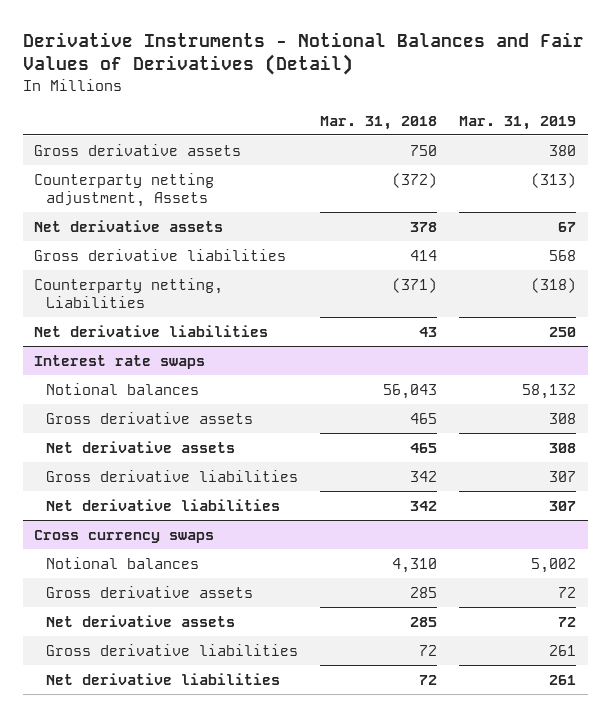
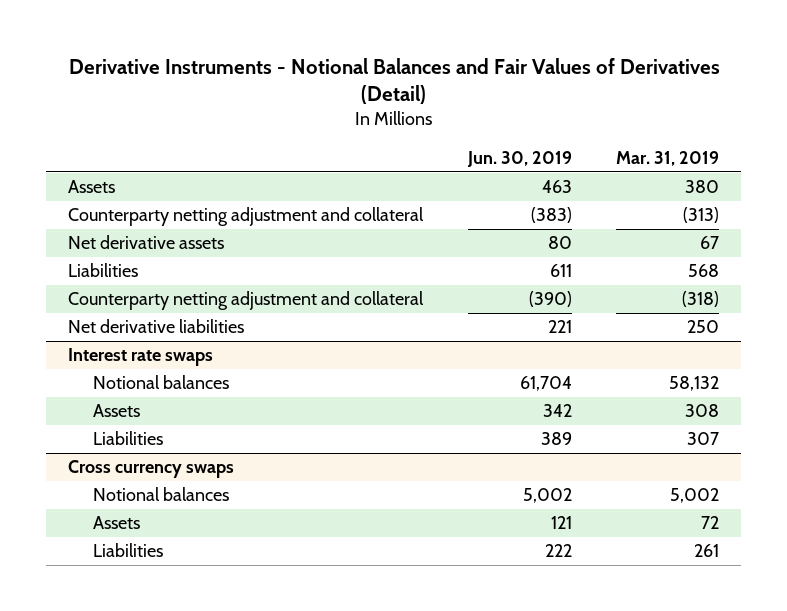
- | Mar. 31, 2018 | Mar. 31, 2019
+ | Jun. 30, 2019 | Mar. 31, 2019
- Gross derivative assets | 750 | 380
- Counterparty netting adjustment, Assets | (372) | (313)
+ Assets | 463 | 380
+ Counterparty netting adjustment and collateral | (383) | (313)
- Gross derivative liabilities | 414 | 568
- Counterparty netting, Liabilities | (371) | (318)
+ Liabilities | 611 | 568
+ Counterparty netting adjustment and collateral | (390) | (318)
@ Interest rate swaps
- Gross derivative assets | 465 | 308
- Net derivative assets | 465 | 308
- Gross derivative liabilities | 342 | 307
- Net derivative liabilities | 342 | 307
+ Assets | 342 | 308
+ Liabilities | 389 | 307
@ Cross currency swaps
- Gross derivative assets | 285 | 72
- Net derivative assets | 285 | 72
- Gross derivative liabilities | 72 | 261
- Net derivative liabilities | 72 | 261
+ Assets | 121 | 72
+ Liabilities | 222 | 261

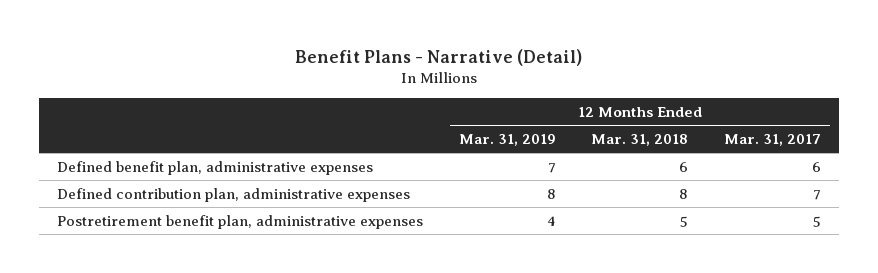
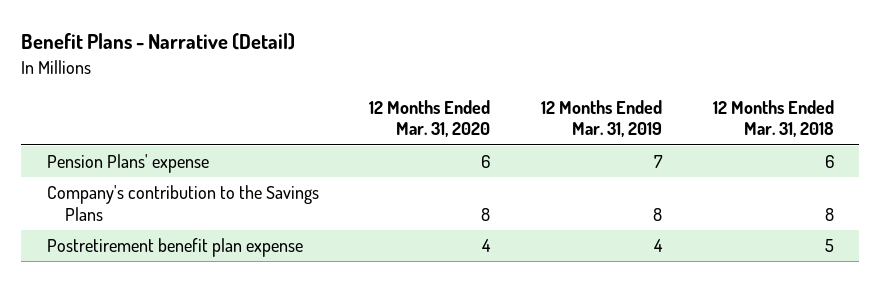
- | 12 Months Ended Mar. 31, 2019 | 12 Months Ended Mar. 31, 2018 | 12 Months Ended Mar. 31, 2017
+ | 12 Months Ended Mar. 31, 2020 | 12 Months Ended Mar. 31, 2019 | 12 Months Ended Mar. 31, 2018
- Defined benefit plan, administrative expenses | 7 | 6 | 6
- Defined contribution plan, administrative expenses | 8 | 8 | 7
- Postretirement benefit plan, administrative expenses | 4 | 5 | 5
+ Pension Plans' expense | 6 | 7 | 6
+ Company's contribution to the Savings Plans | 8 | 8 | 8
+ Postretirement benefit plan expense | 4 | 4 | 5

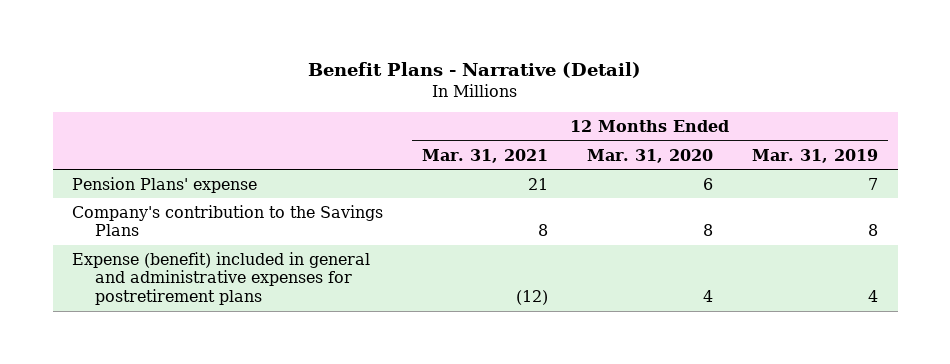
- | 12 Months Ended Mar. 31, 2020 | 12 Months Ended Mar. 31, 2019 | 12 Months Ended Mar. 31, 2018
+ | 12 Months Ended Mar. 31, 2021 | 12 Months Ended Mar. 31, 2020 | 12 Months Ended Mar. 31, 2019
- Postretirement benefit plan expense | 4 | 4 | 5
+ Expense (benefit) included in general and administrative expenses for postretirement plans | (12) | 4 | 4

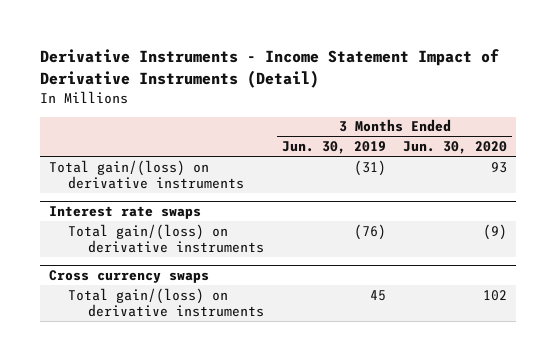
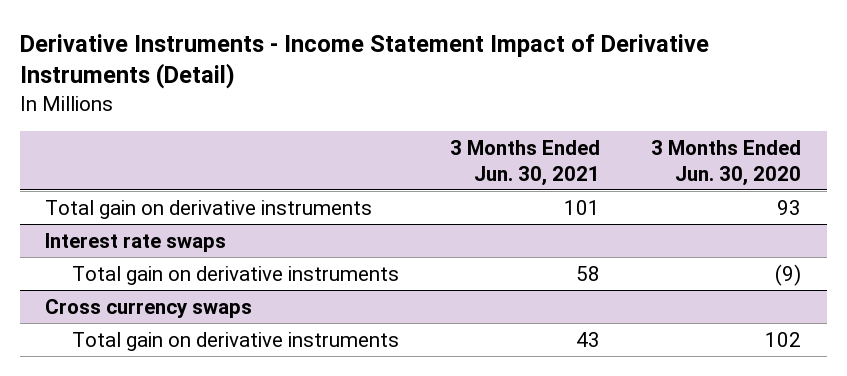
- | 3 Months Ended Jun. 30, 2019 | 3 Months Ended Jun. 30, 2020
+ | 3 Months Ended Jun. 30, 2021 | 3 Months Ended Jun. 30, 2020
- Total gain/(loss) on derivative instruments | (31) | 93
+ Total gain on derivative instruments | 101 | 93
@ Interest rate swaps
- Total gain/(loss) on derivative instruments | (76) | (9)
+ Total gain on derivative instruments | 58 | (9)
@ Cross currency swaps
- Total gain/(loss) on derivative instruments | 45 | 102
+ Total gain on derivative instruments | 43 | 102

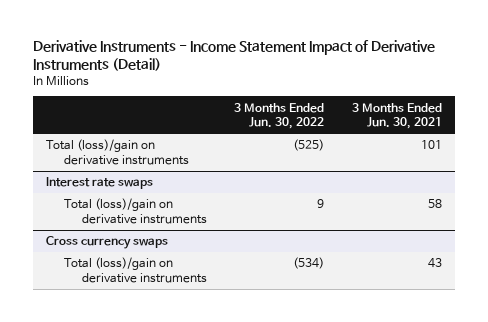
- | 3 Months Ended Jun. 30, 2021 | 3 Months Ended Jun. 30, 2020
+ | 3 Months Ended Jun. 30, 2022 | 3 Months Ended Jun. 30, 2021
- Total gain on derivative instruments | 101 | 93
+ Total (loss)/gain on derivative instruments | (525) | 101
@ Interest rate swaps
- Total gain on derivative instruments | 58 | (9)
+ Total (loss)/gain on derivative instruments | 9 | 58
@ Cross currency swaps
- Total gain on derivative instruments | 43 | 102
+ Total (loss)/gain on derivative instruments | (534) | 43

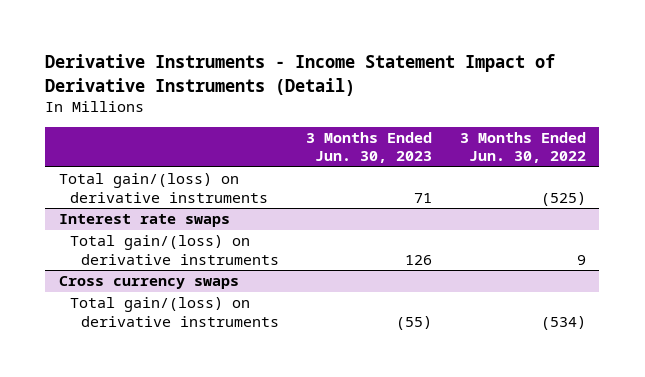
- | 3 Months Ended Jun. 30, 2022 | 3 Months Ended Jun. 30, 2021
+ | 3 Months Ended Jun. 30, 2023 | 3 Months Ended Jun. 30, 2022
- Total (loss)/gain on derivative instruments | (525) | 101
+ Total gain/(loss) on derivative instruments | 71 | (525)
@ Interest rate swaps
- Total (loss)/gain on derivative instruments | 9 | 58
+ Total gain/(loss) on derivative instruments | 126 | 9
@ Cross currency swaps
- Total (loss)/gain on derivative instruments | (534) | 43
+ Total gain/(loss) on derivative instruments | (55) | (534)

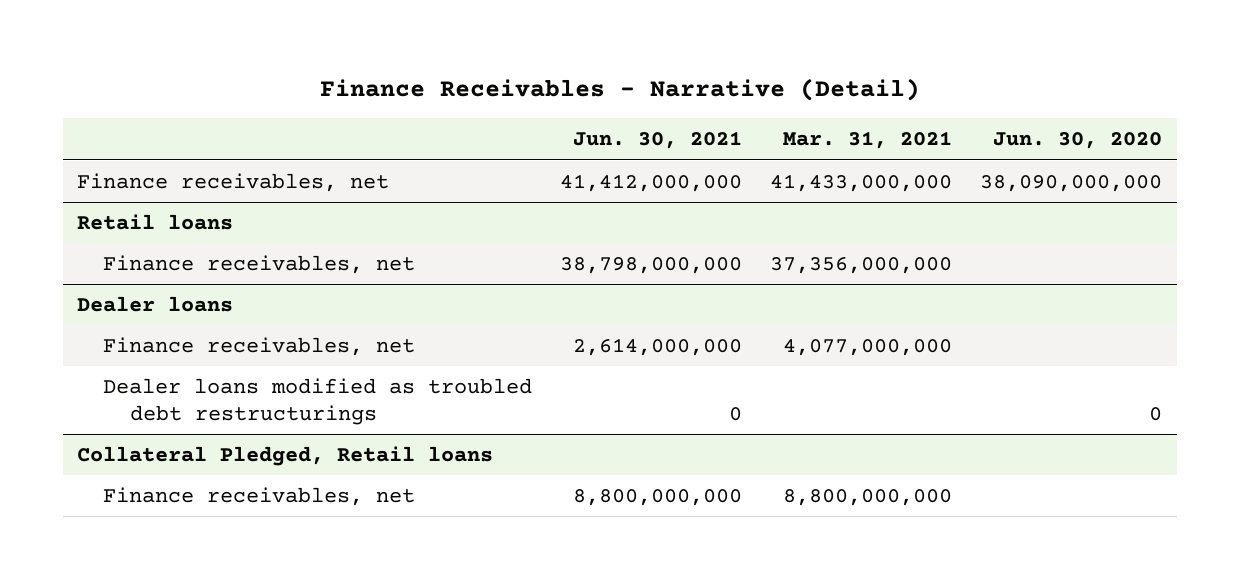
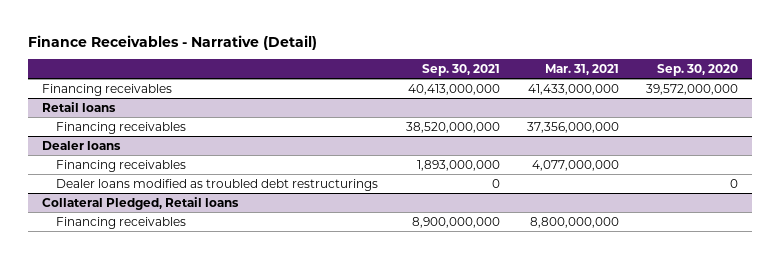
- | Jun. 30, 2021 | Mar. 31, 2021 | Jun. 30, 2020
+ | Sep. 30, 2021 | Mar. 31, 2021 | Sep. 30, 2020
- Finance receivables, net | 41,412,000,000 | 41,433,000,000 | 38,090,000,000
+ Financing receivables | 40,413,000,000 | 41,433,000,000 | 39,572,000,000
@ Retail loans
- Finance receivables, net | 38,798,000,000 | 37,356,000,000 |
+ Financing receivables | 38,520,000,000 | 37,356,000,000 |
@ Dealer loans
- Finance receivables, net | 2,614,000,000 | 4,077,000,000 |
+ Financing receivables | 1,893,000,000 | 4,077,000,000 |
@ Collateral Pledged, Retail loans
- Finance receivables, net | 8,800,000,000 | 8,800,000,000 |
+ Financing receivables | 8,900,000,000 | 8,800,000,000 |

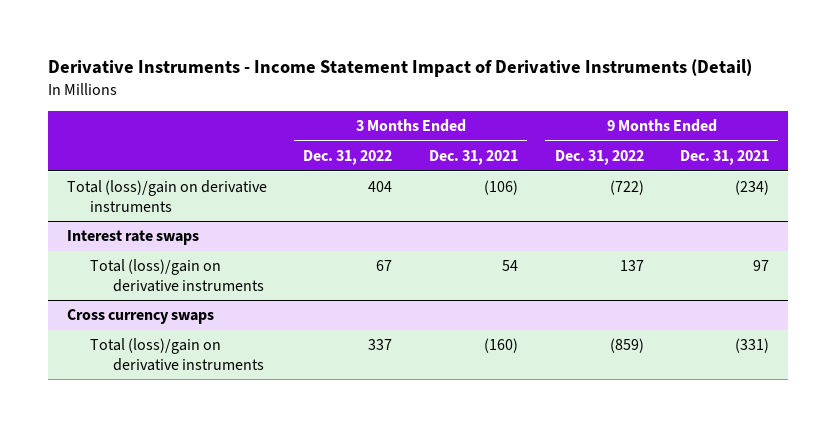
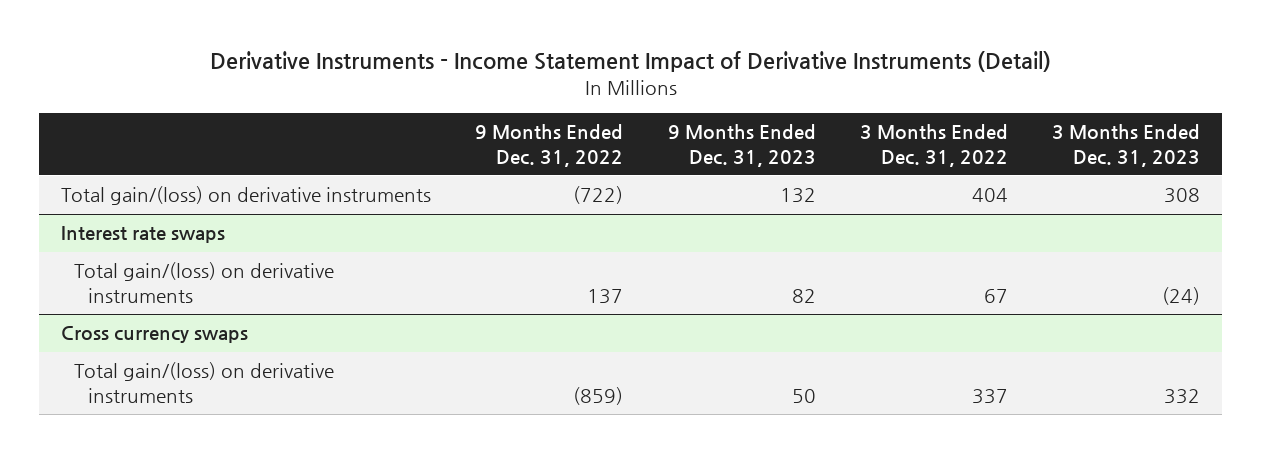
- | 3 Months Ended Dec. 31, 2022 | 3 Months Ended Dec. 31, 2021 | 9 Months Ended Dec. 31, 2022 | 9 Months Ended Dec. 31, 2021
+ | 9 Months Ended Dec. 31, 2022 | 9 Months Ended Dec. 31, 2023 | 3 Months Ended Dec. 31, 2022 | 3 Months Ended Dec. 31, 2023
- Total (loss)/gain on derivative instruments | 404 | (106) | (722) | (234)
+ Total gain/(loss) on derivative instruments | (722) | 132 | 404 | 308
@ Interest rate swaps
- Total (loss)/gain on derivative instruments | 67 | 54 | 137 | 97
+ Total gain/(loss) on derivative instruments | 137 | 82 | 67 | (24)
@ Cross currency swaps
- Total (loss)/gain on derivative instruments | 337 | (160) | (859) | (331)
+ Total gain/(loss) on derivative instruments | (859) | 50 | 337 | 332

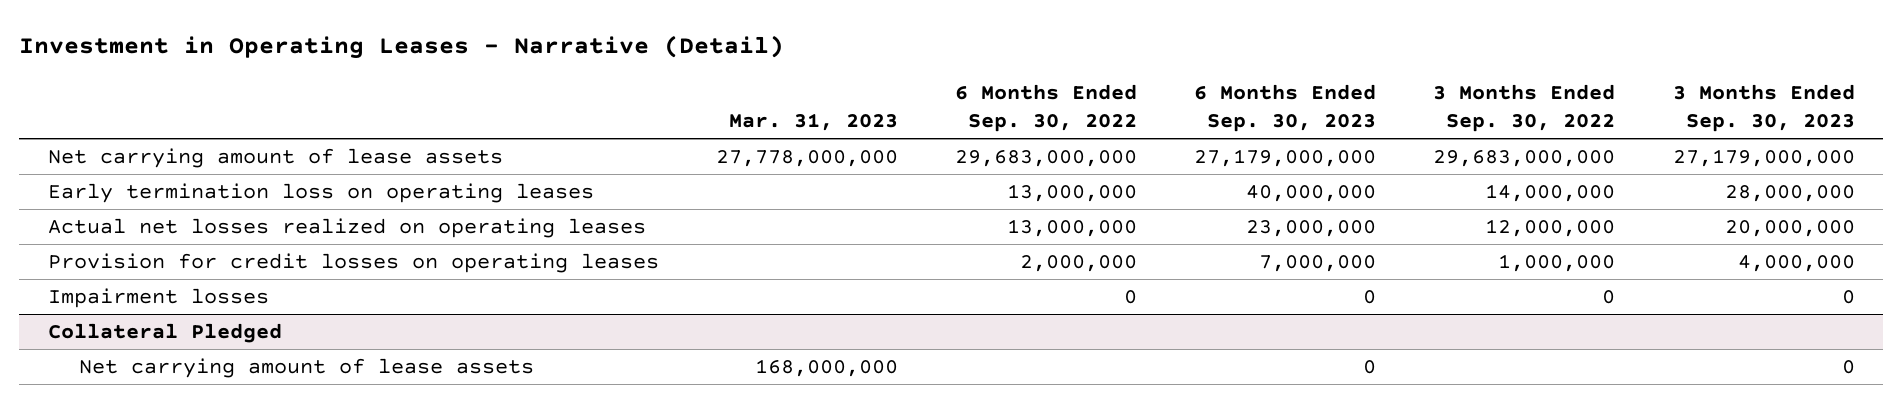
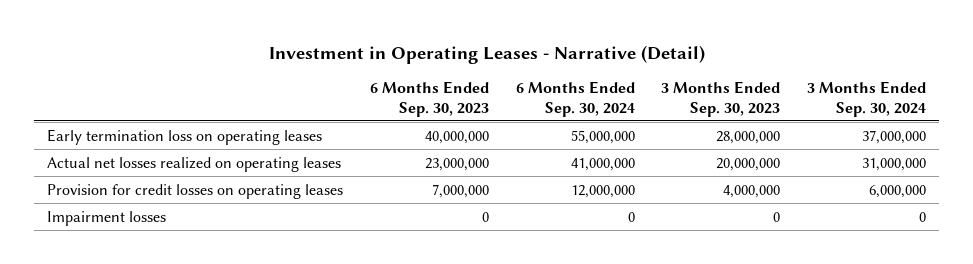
- | Mar. 31, 2023 | 6 Months Ended Sep. 30, 2022 | 6 Months Ended Sep. 30, 2023 | 3 Months Ended Sep. 30, 2022 | 3 Months Ended Sep. 30, 2023
+ | 6 Months Ended Sep. 30, 2023 | 6 Months Ended Sep. 30, 2024 | 3 Months Ended Sep. 30, 2023 | 3 Months Ended Sep. 30, 2024
- Net carrying amount of lease assets | 27,778,000,000 | 29,683,000,000 | 27,179,000,000 | 29,683,000,000 | 27,179,000,000
- Collateral Pledged
- Net carrying amount of lease assets | 168,000,000 | | 0 | | 0

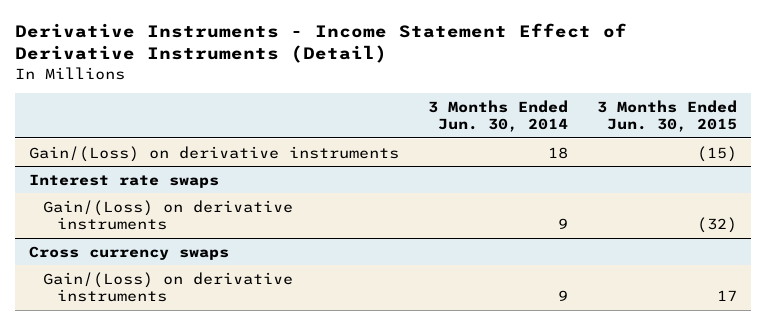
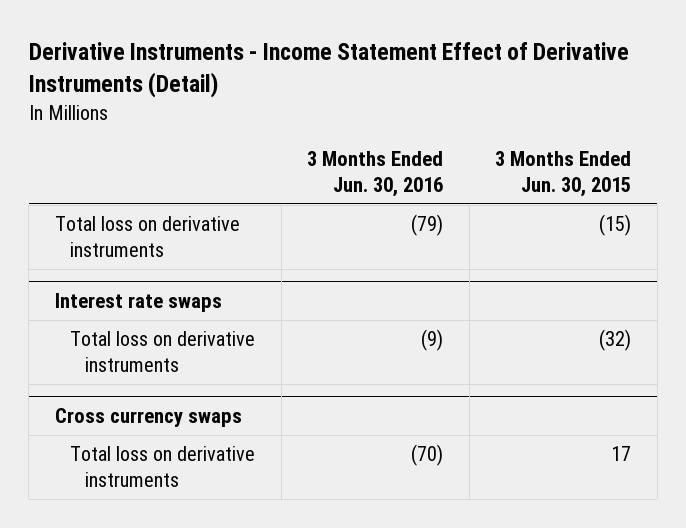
- | 3 Months Ended Jun. 30, 2014 | 3 Months Ended Jun. 30, 2015
+ | 3 Months Ended Jun. 30, 2016 | 3 Months Ended Jun. 30, 2015
- Gain/(Loss) on derivative instruments | 18 | (15)
+ Total loss on derivative instruments | (79) | (15)
@ Interest rate swaps
- Gain/(Loss) on derivative instruments | 9 | (32)
+ Total loss on derivative instruments | (9) | (32)
@ Cross currency swaps
- Gain/(Loss) on derivative instruments | 9 | 17
+ Total loss on derivative instruments | (70) | 17

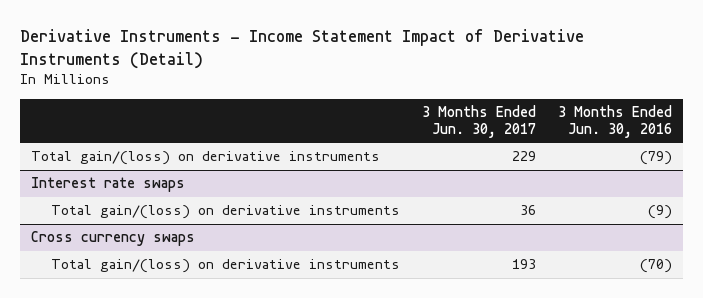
- Derivative Instruments - Income Statement Effect of Derivative Instruments (Detail)
+ Derivative Instruments - Income Statement Impact of Derivative Instruments (Detail)
- | 3 Months Ended Jun. 30, 2016 | 3 Months Ended Jun. 30, 2015
+ | 3 Months Ended Jun. 30, 2017 | 3 Months Ended Jun. 30, 2016
- Total loss on derivative instruments | (79) | (15)
+ Total gain/(loss) on derivative instruments | 229 | (79)
@ Interest rate swaps
- Total loss on derivative instruments | (9) | (32)
+ Total gain/(loss) on derivative instruments | 36 | (9)
@ Cross currency swaps
- Total loss on derivative instruments | (70) | 17
+ Total gain/(loss) on derivative instruments | 193 | (70)

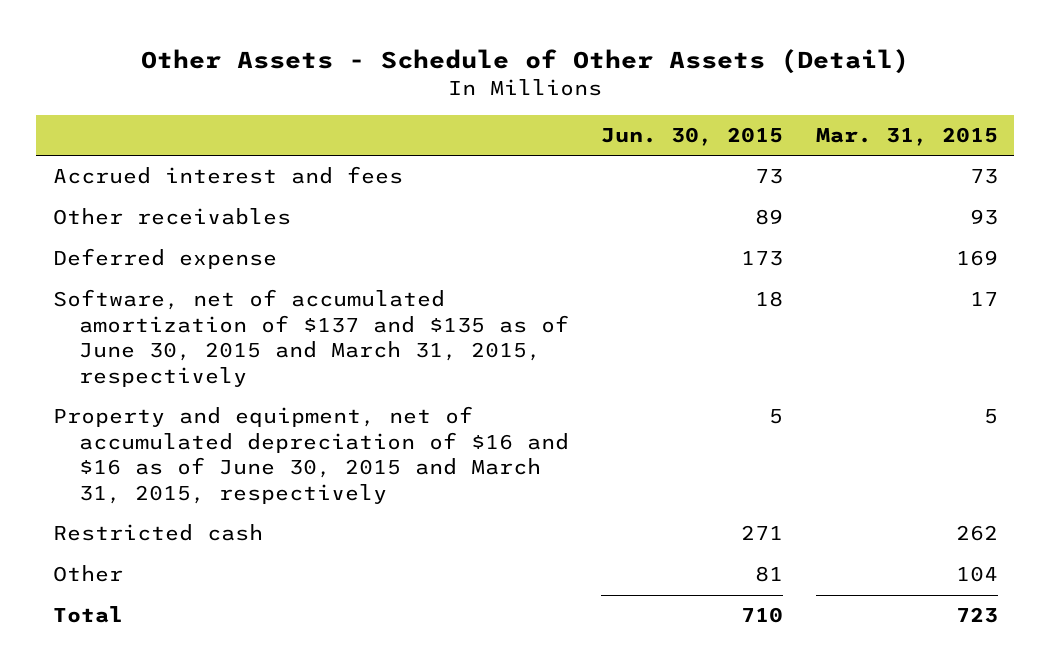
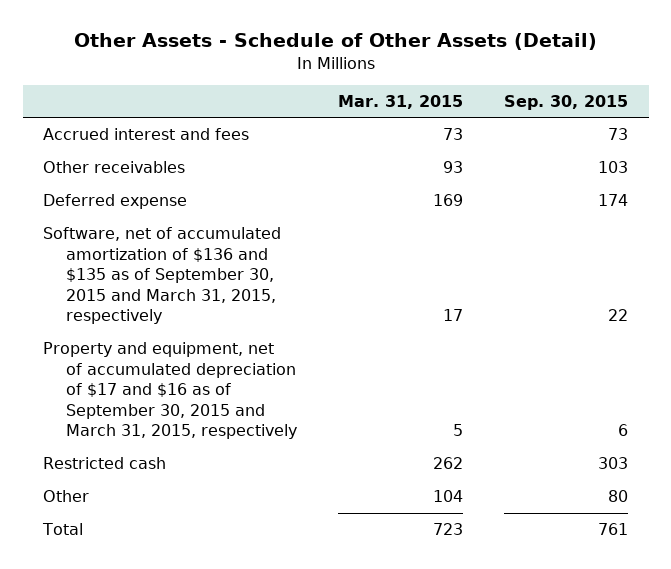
- | Jun. 30, 2015 | Mar. 31, 2015
+ | Mar. 31, 2015 | Sep. 30, 2015
- Software, net of accumulated amortization of $137 and $135 as of June 30, 2015 and March 31, 2015, respectively | 18 | 17
- Property and equipment, net of accumulated depreciation of $16 and $16 as of June 30, 2015 and March 31, 2015, respectively | 5 | 5
+ Software, net of accumulated amortization of $136 and $135 as of September 30, 2015 and March 31, 2015, respectively | 17 | 22
+ Property and equipment, net of accumulated depreciation of $17 and $16 as of September 30, 2015 and March 31, 2015, respectively | 5 | 6

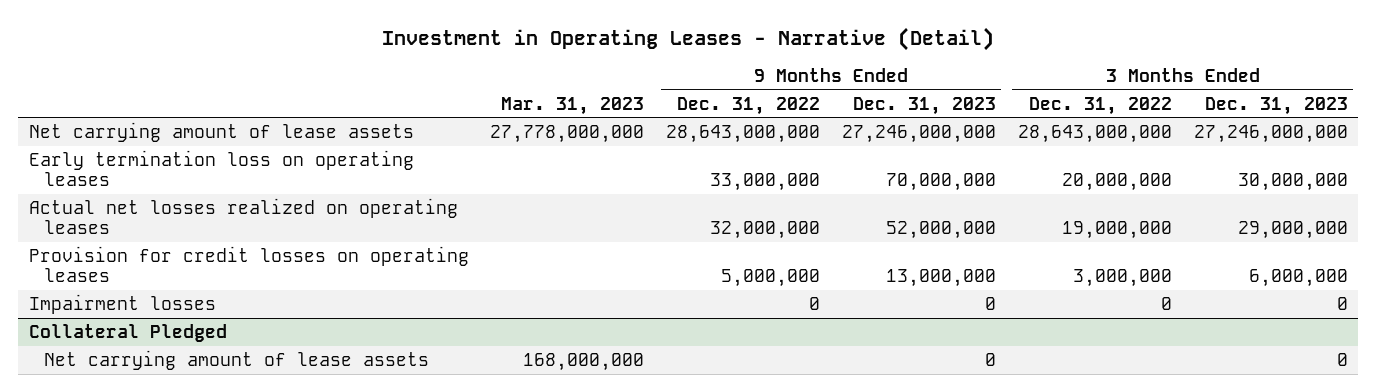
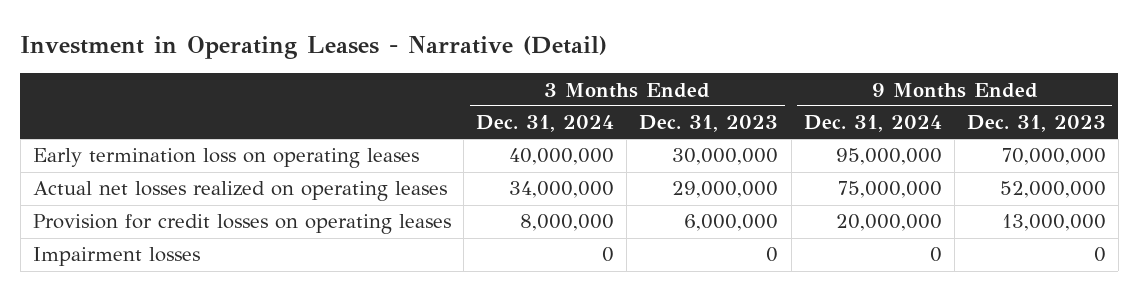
- | Mar. 31, 2023 | 9 Months Ended Dec. 31, 2022 | 9 Months Ended Dec. 31, 2023 | 3 Months Ended Dec. 31, 2022 | 3 Months Ended Dec. 31, 2023
+ | 3 Months Ended Dec. 31, 2024 | 3 Months Ended Dec. 31, 2023 | 9 Months Ended Dec. 31, 2024 | 9 Months Ended Dec. 31, 2023
- Net carrying amount of lease assets | 27,778,000,000 | 28,643,000,000 | 27,246,000,000 | 28,643,000,000 | 27,246,000,000
- Collateral Pledged
- Net carrying amount of lease assets | 168,000,000 | | 0 | | 0

